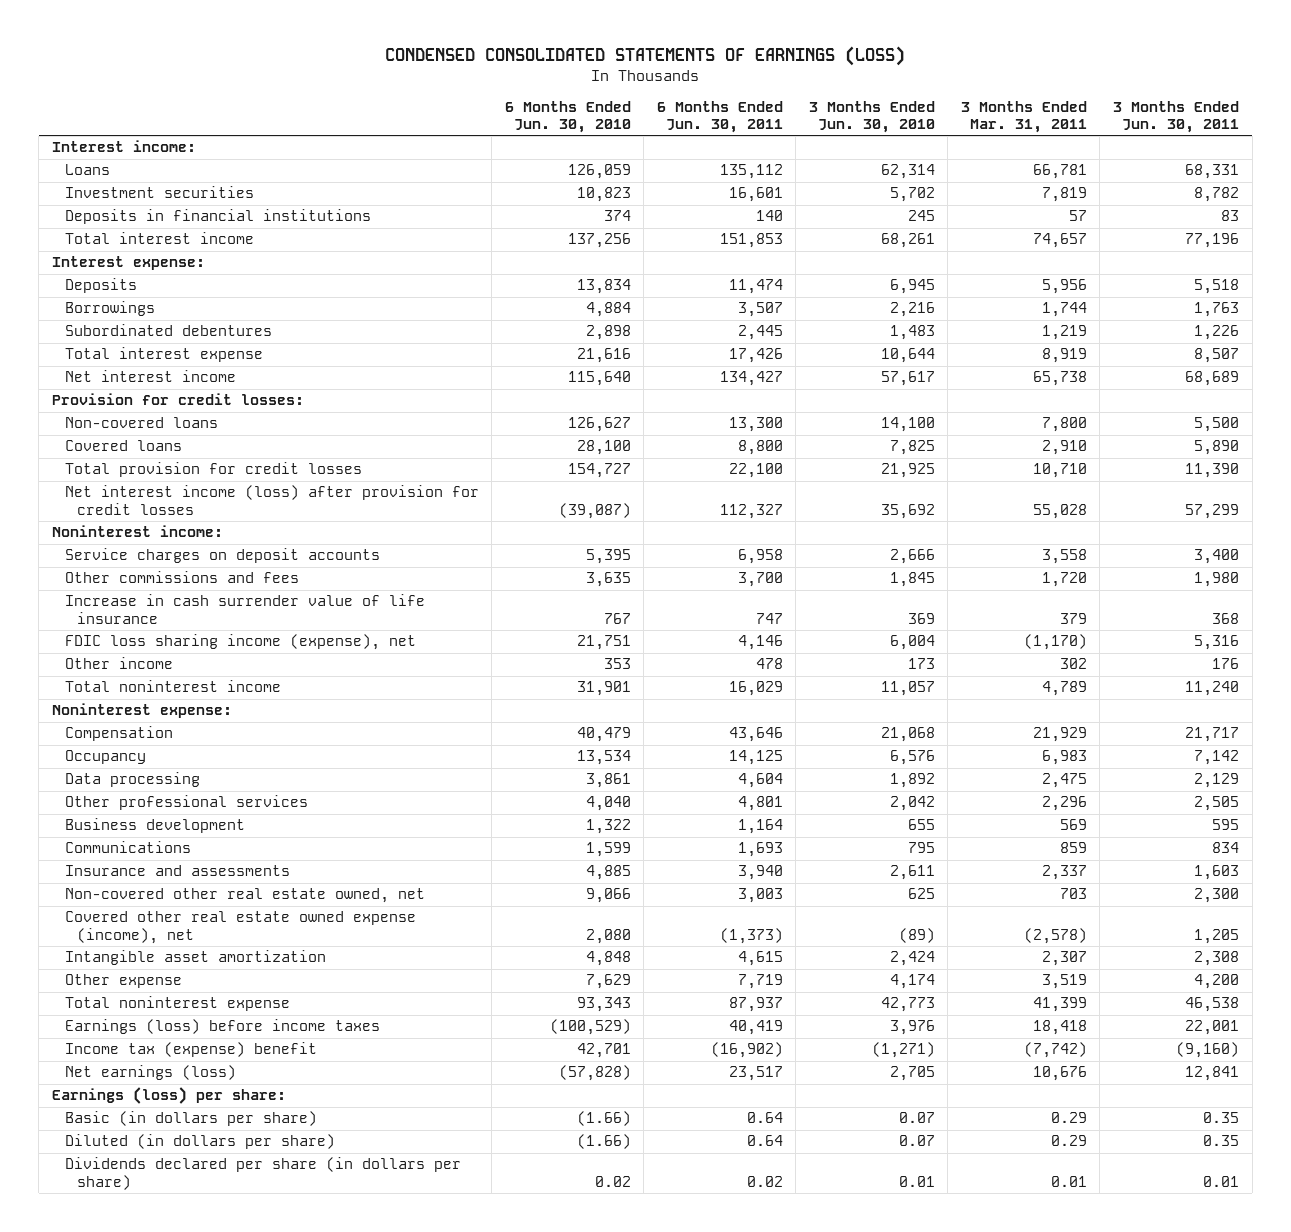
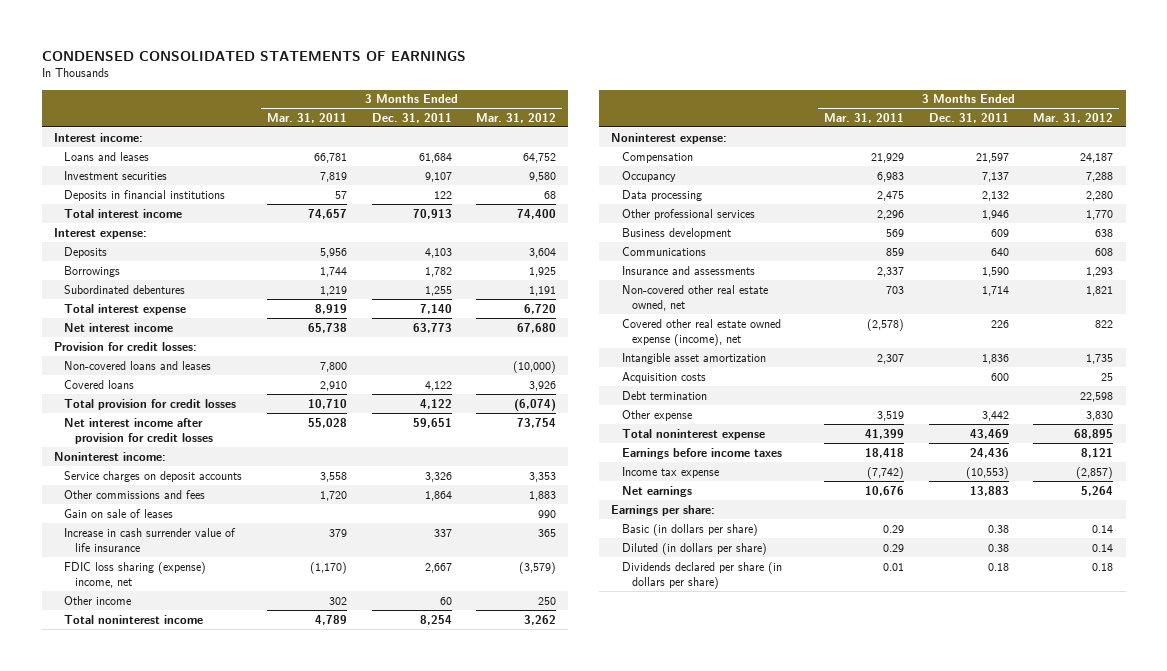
- CONDENSED CONSOLIDATED STATEMENTS OF EARNINGS (LOSS)
+ CONDENSED CONSOLIDATED STATEMENTS OF EARNINGS
- | 6 Months Ended Jun. 30, 2010 | 6 Months Ended Jun. 30, 2011 | 3 Months Ended Jun. 30, 2010 | 3 Months Ended Mar. 31, 2011 | 3 Months Ended Jun. 30, 2011
+ | 3 Months Ended Mar. 31, 2011 | 3 Months Ended Dec. 31, 2011 | 3 Months Ended Mar. 31, 2012
- Loans | 126,059 | 135,112 | 62,314 | 66,781 | 68,331
+ Loans and leases | 66,781 | 61,684 | 64,752
- Non-covered loans | 126,627 | 13,300 | 14,100 | 7,800 | 5,500
+ Non-covered loans and leases | 7,800 | | (10,000)
- Net interest income (loss) after provision for credit losses | (39,087) | 112,327 | 35,692 | 55,028 | 57,299
+ Net interest income after provision for credit losses | 55,028 | 59,651 | 73,754
+ Gain on sale of leases | | | 990
- FDIC loss sharing income (expense), net | 21,751 | 4,146 | 6,004 | (1,170) | 5,316
+ FDIC loss sharing (expense) income, net | (1,170) | 2,667 | (3,579)
+ Acquisition costs | | 600 | 25
+ Debt termination | | | 22,598
- Earnings (loss) before income taxes | (100,529) | 40,419 | 3,976 | 18,418 | 22,001
- Income tax (expense) benefit | 42,701 | (16,902) | (1,271) | (7,742) | (9,160)
- Net earnings (loss) | (57,828) | 23,517 | 2,705 | 10,676 | 12,841
- Earnings (loss) per share:
+ Earnings before income taxes | 18,418 | 24,436 | 8,121
+ Income tax expense | (7,742) | (10,553) | (2,857)
+ Net earnings | 10,676 | 13,883 | 5,264
+ Earnings per share:

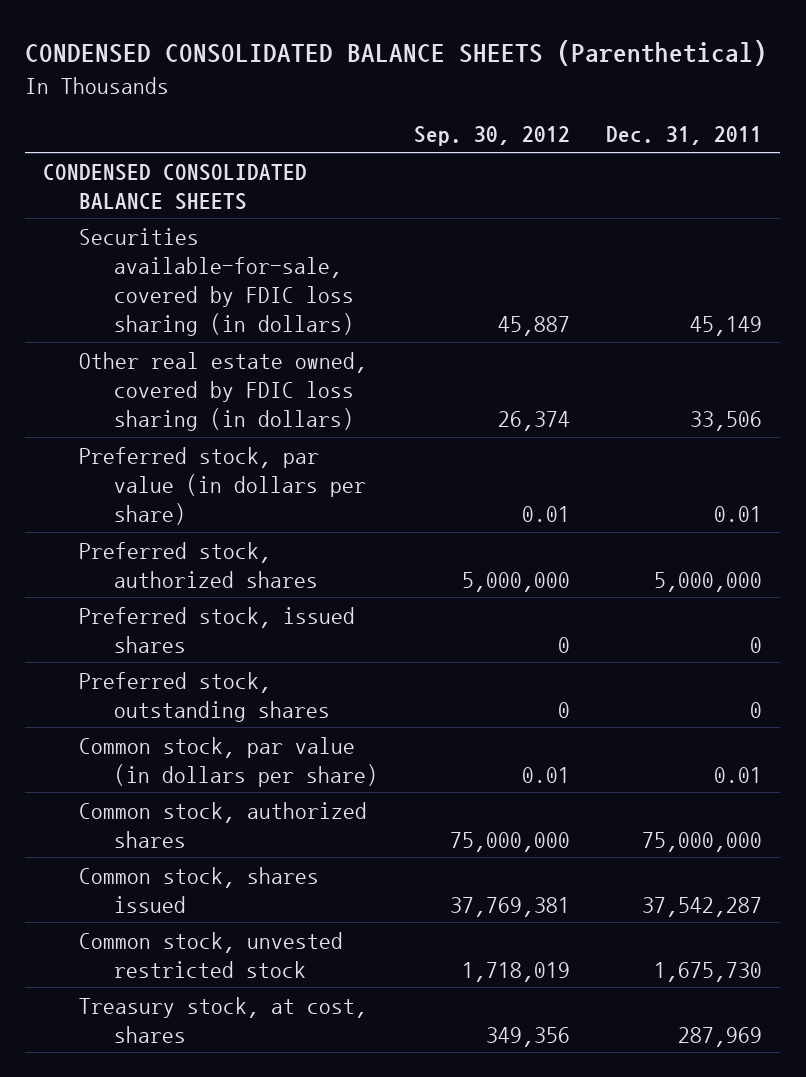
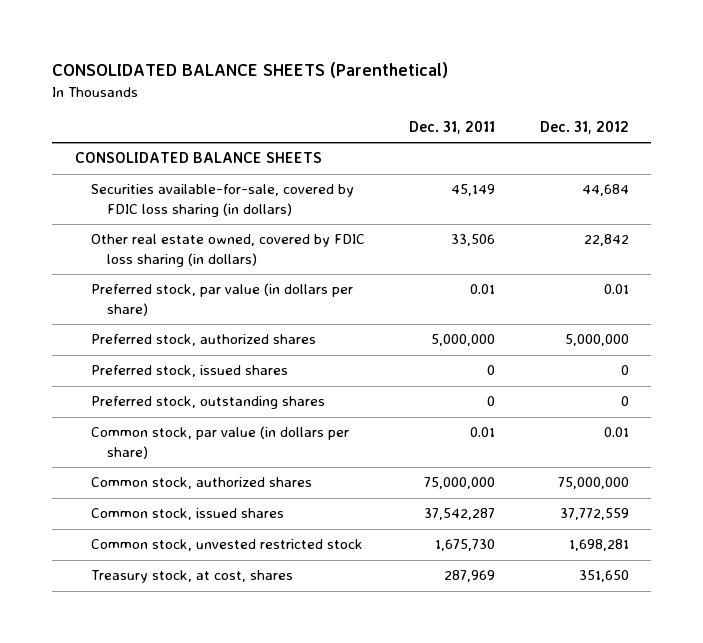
- CONDENSED CONSOLIDATED BALANCE SHEETS (Parenthetical)
+ CONSOLIDATED BALANCE SHEETS (Parenthetical)
- | Sep. 30, 2012 | Dec. 31, 2011
+ | Dec. 31, 2011 | Dec. 31, 2012
- CONDENSED CONSOLIDATED BALANCE SHEETS
+ CONSOLIDATED BALANCE SHEETS
- Common stock, shares issued | 37,769,381 | 37,542,287
+ Common stock, issued shares | 37,542,287 | 37,772,559

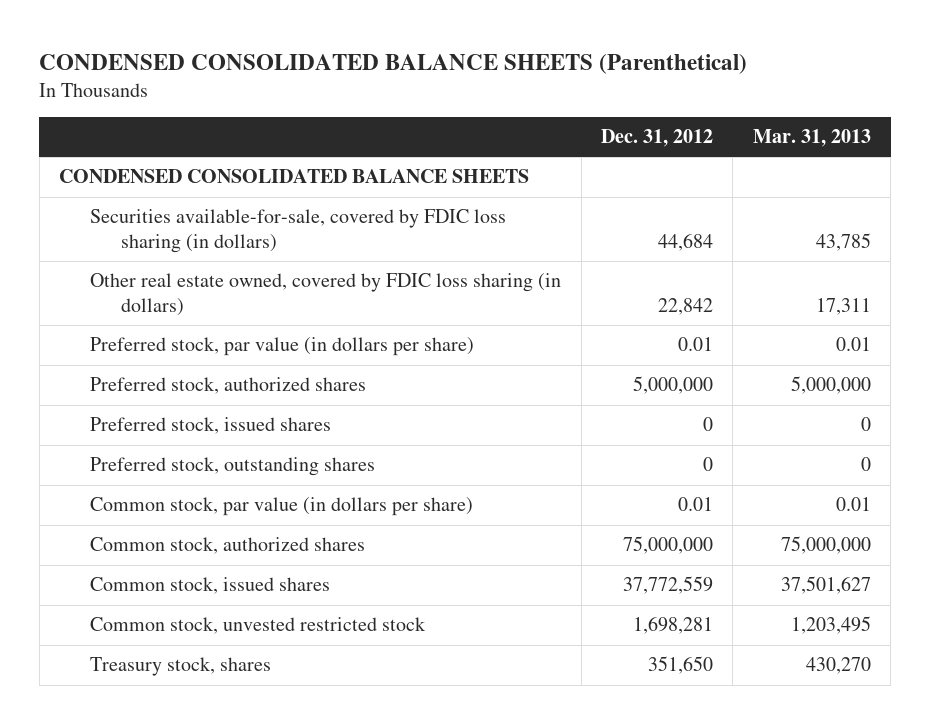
- CONSOLIDATED BALANCE SHEETS (Parenthetical)
+ CONDENSED CONSOLIDATED BALANCE SHEETS (Parenthetical)
- | Dec. 31, 2011 | Dec. 31, 2012
+ | Dec. 31, 2012 | Mar. 31, 2013
- CONSOLIDATED BALANCE SHEETS
+ CONDENSED CONSOLIDATED BALANCE SHEETS
- Treasury stock, at cost, shares | 287,969 | 351,650
+ Treasury stock, shares | 351,650 | 430,270

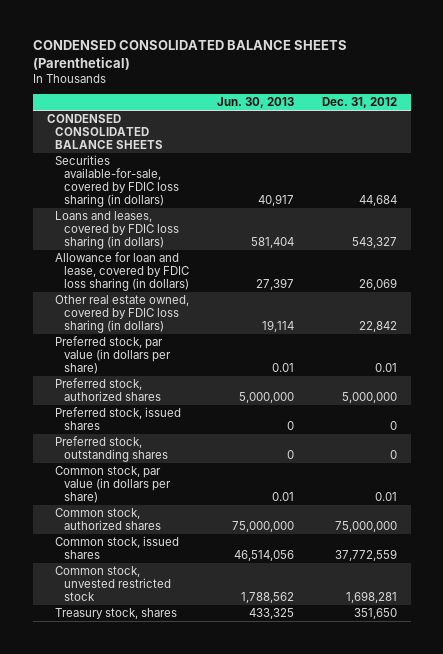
- | Dec. 31, 2012 | Mar. 31, 2013
+ | Jun. 30, 2013 | Dec. 31, 2012
+ Loans and leases, covered by FDIC loss sharing (in dollars) | 581,404 | 543,327
+ Allowance for loan and lease, covered by FDIC loss sharing (in dollars) | 27,397 | 26,069

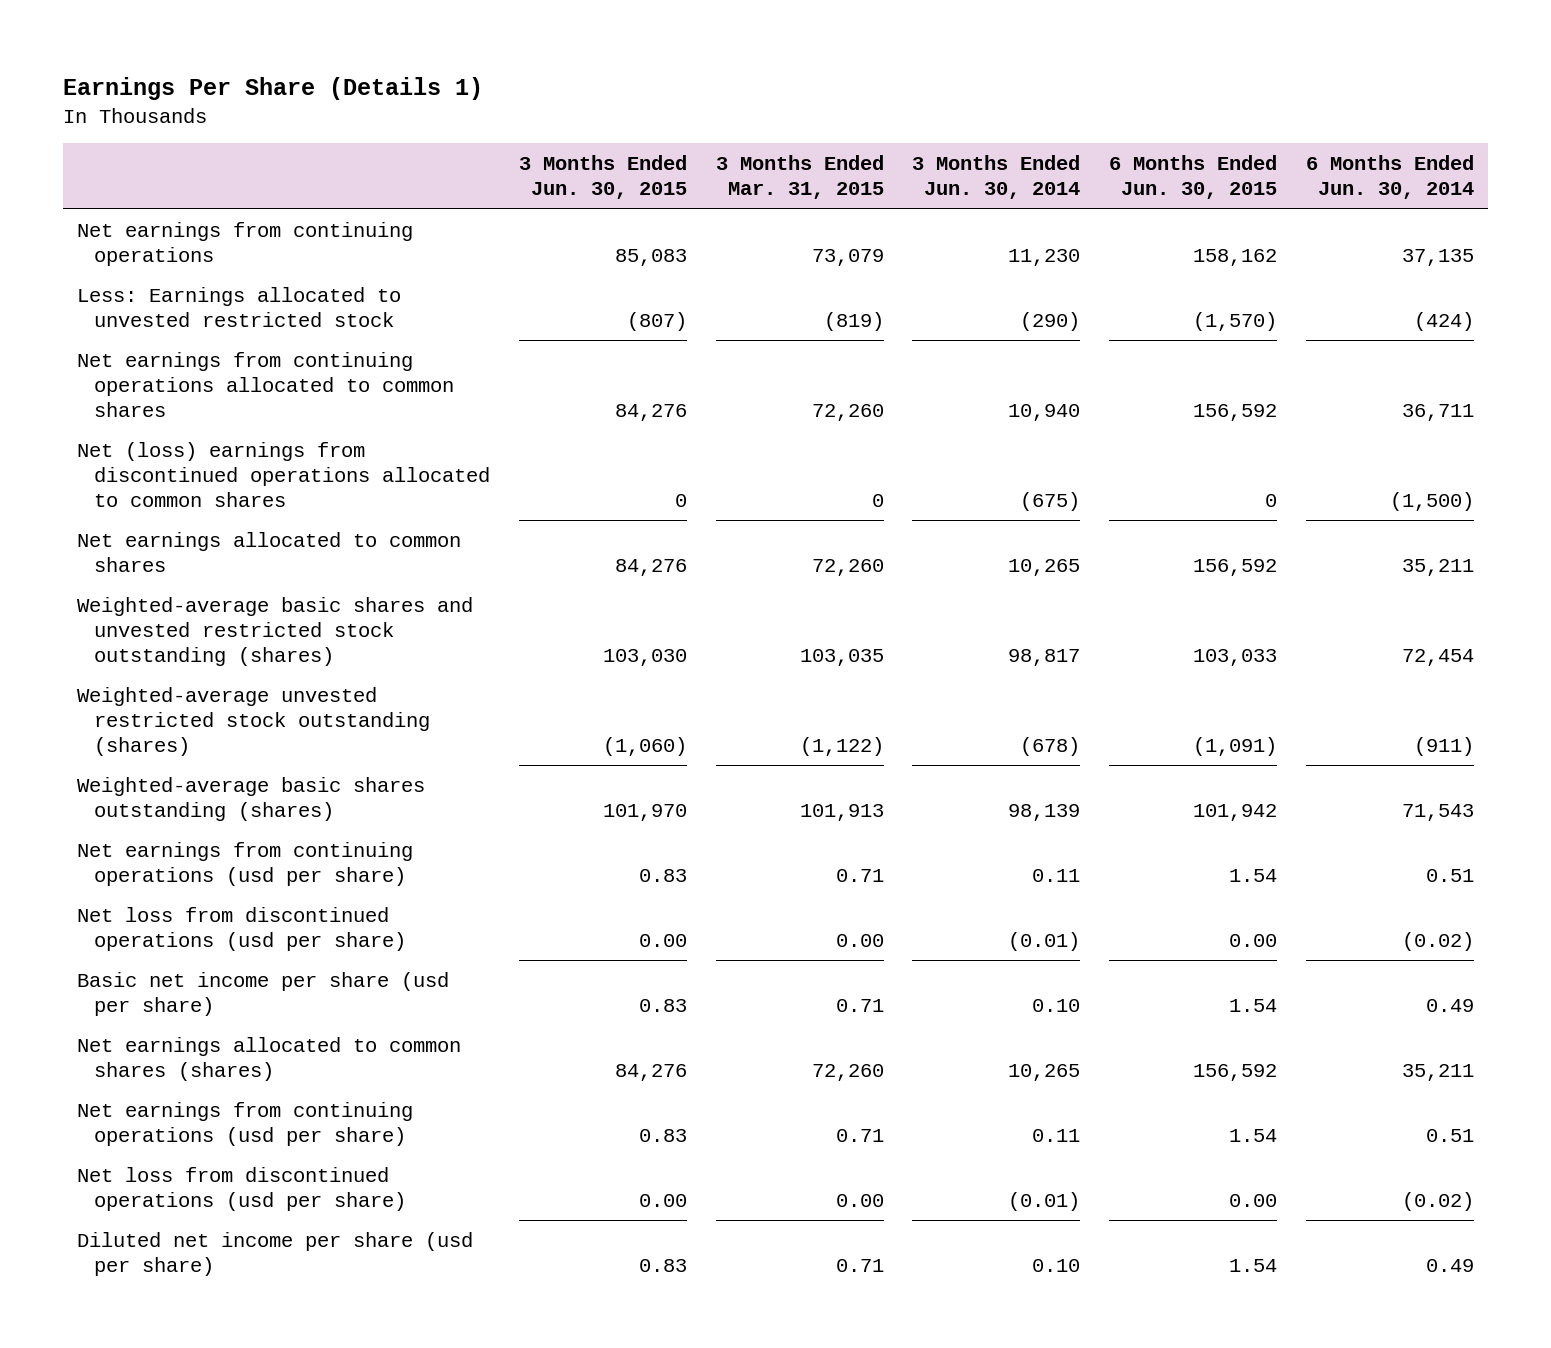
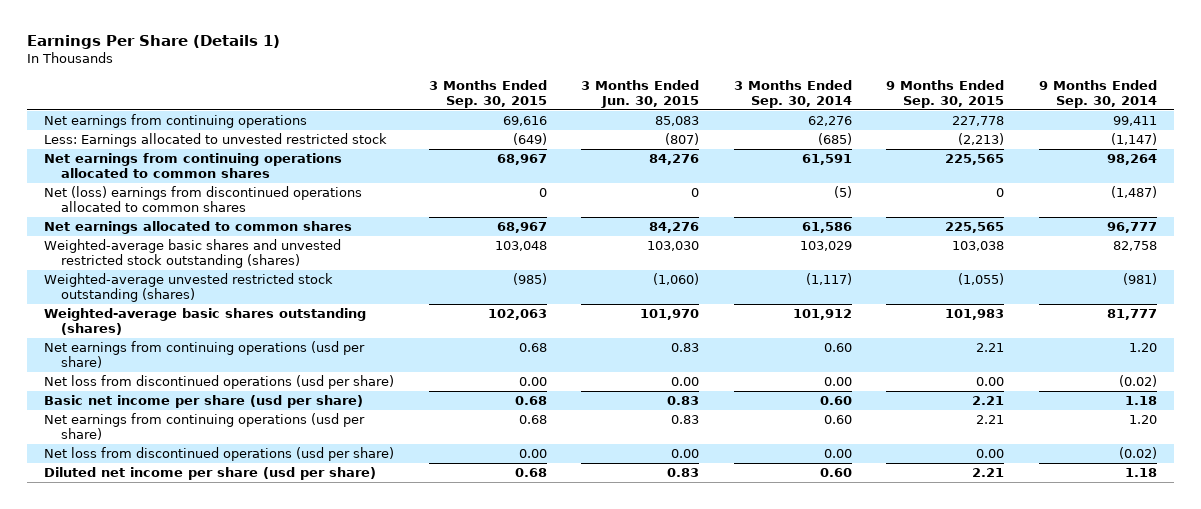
- | 3 Months Ended Jun. 30, 2015 | 3 Months Ended Mar. 31, 2015 | 3 Months Ended Jun. 30, 2014 | 6 Months Ended Jun. 30, 2015 | 6 Months Ended Jun. 30, 2014
+ | 3 Months Ended Sep. 30, 2015 | 3 Months Ended Jun. 30, 2015 | 3 Months Ended Sep. 30, 2014 | 9 Months Ended Sep. 30, 2015 | 9 Months Ended Sep. 30, 2014
- Net earnings allocated to common shares (shares) | 84,276 | 72,260 | 10,265 | 156,592 | 35,211

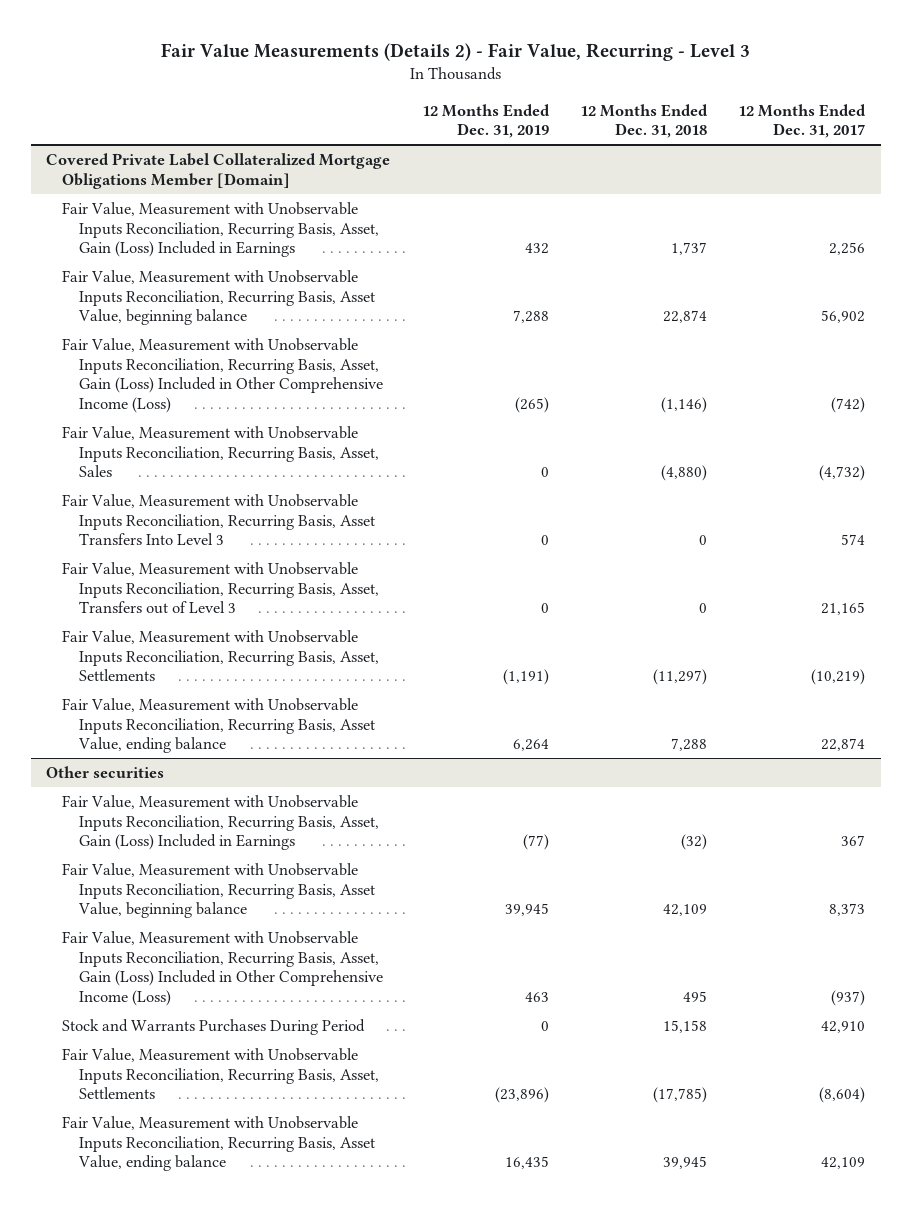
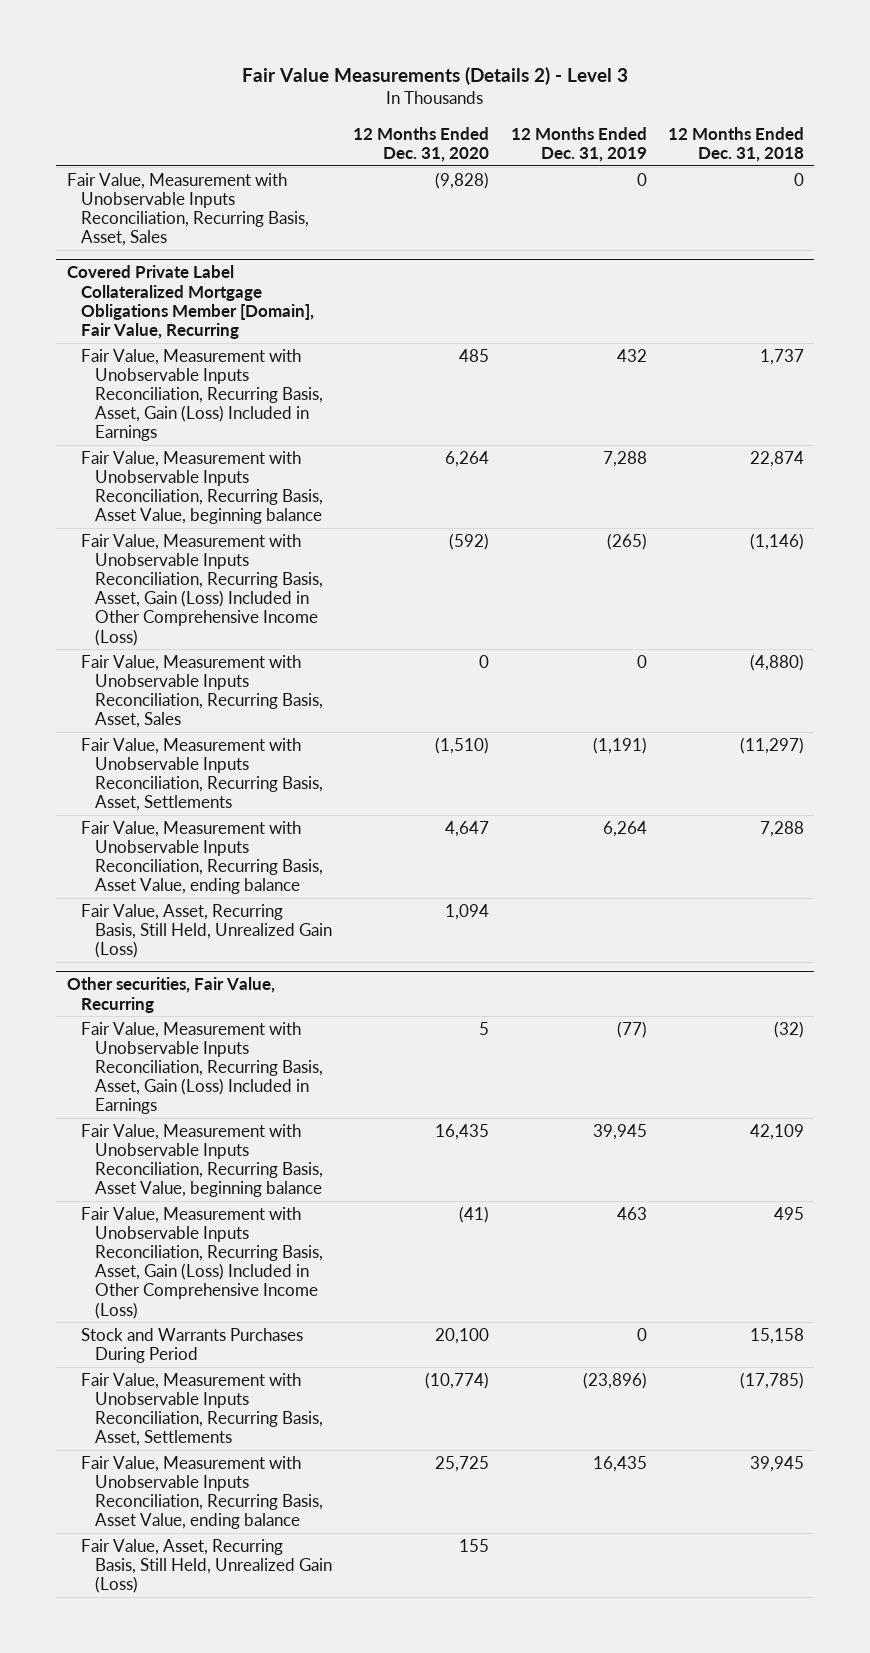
- Fair Value Measurements (Details 2) - Fair Value, Recurring - Level 3
+ Fair Value Measurements (Details 2) - Level 3
- | 12 Months Ended Dec. 31, 2019 | 12 Months Ended Dec. 31, 2018 | 12 Months Ended Dec. 31, 2017
+ | 12 Months Ended Dec. 31, 2020 | 12 Months Ended Dec. 31, 2019 | 12 Months Ended Dec. 31, 2018
- Covered Private Label Collateralized Mortgage Obligations Member [Domain]
+ Fair Value, Measurement with Unobservable Inputs Reconciliation, Recurring Basis, Asset, Sales | (9,828) | 0 | 0
+ Covered Private Label Collateralized Mortgage Obligations Member [Domain], Fair Value, Recurring
- Fair Value, Measurement with Unobservable Inputs Reconciliation, Recurring Basis, Asset Transfers Into Level 3 | 0 | 0 | 574
- Fair Value, Measurement with Unobservable Inputs Reconciliation, Recurring Basis, Asset, Transfers out of Level 3 | 0 | 0 | 21,165
- Other securities
+ Fair Value, Asset, Recurring Basis, Still Held, Unrealized Gain (Loss) | 1,094 | |
+ Other securities, Fair Value, Recurring
+ Fair Value, Asset, Recurring Basis, Still Held, Unrealized Gain (Loss) | 155 | |

